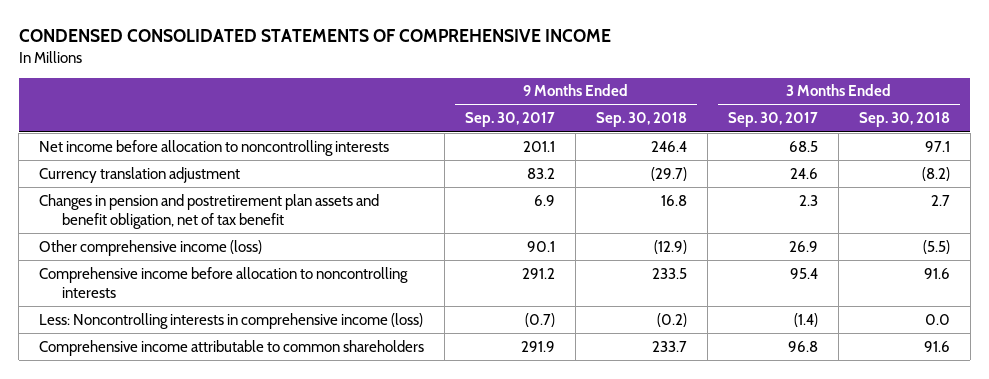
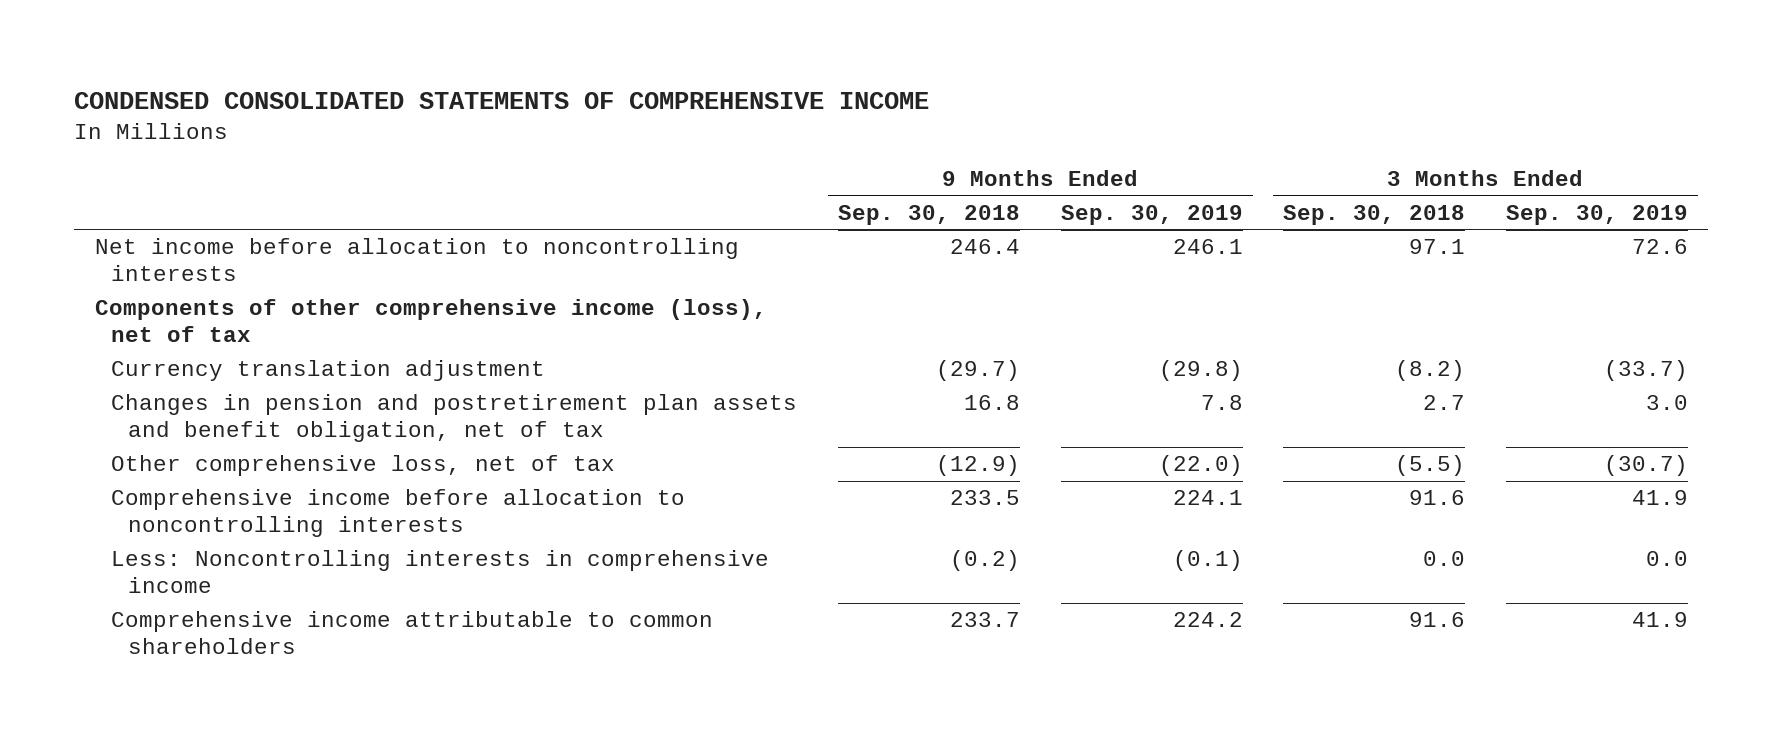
- | 9 Months Ended Sep. 30, 2017 | 9 Months Ended Sep. 30, 2018 | 3 Months Ended Sep. 30, 2017 | 3 Months Ended Sep. 30, 2018
+ | 9 Months Ended Sep. 30, 2018 | 9 Months Ended Sep. 30, 2019 | 3 Months Ended Sep. 30, 2018 | 3 Months Ended Sep. 30, 2019
+ Components of other comprehensive income (loss), net of tax
- Changes in pension and postretirement plan assets and benefit obligation, net of tax benefit | 6.9 | 16.8 | 2.3 | 2.7
- Other comprehensive income (loss) | 90.1 | (12.9) | 26.9 | (5.5)
+ Changes in pension and postretirement plan assets and benefit obligation, net of tax | 16.8 | 7.8 | 2.7 | 3.0
+ Other comprehensive loss, net of tax | (12.9) | (22.0) | (5.5) | (30.7)
- Less: Noncontrolling interests in comprehensive income (loss) | (0.7) | (0.2) | (1.4) | 0.0
+ Less: Noncontrolling interests in comprehensive income | (0.2) | (0.1) | 0.0 | 0.0

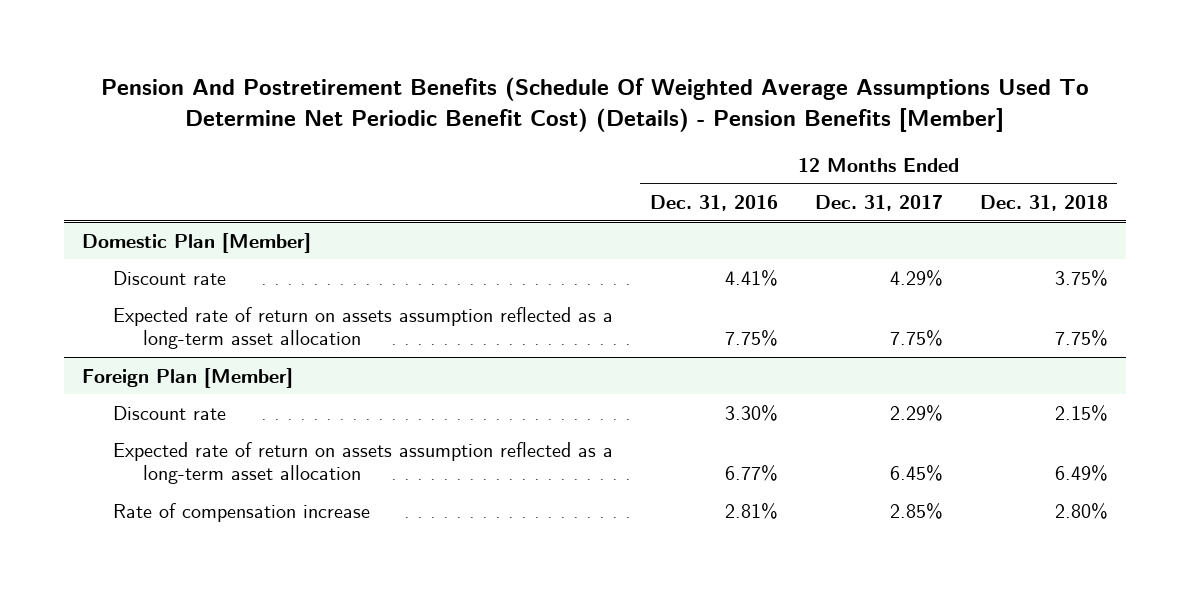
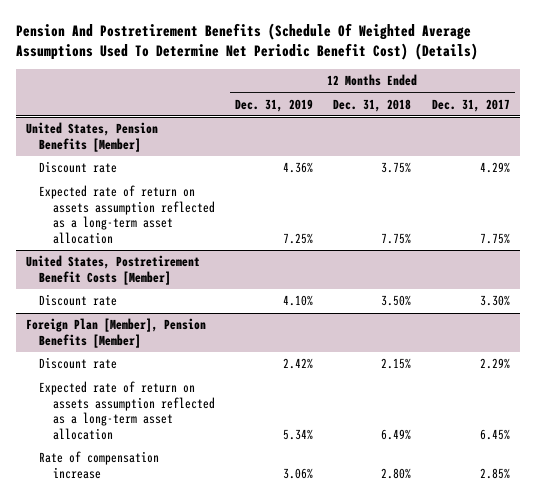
- Pension And Postretirement Benefits (Schedule Of Weighted Average Assumptions Used To Determine Net Periodic Benefit Cost) (Details) - Pension Benefits [Member]
+ Pension And Postretirement Benefits (Schedule Of Weighted Average Assumptions Used To Determine Net Periodic Benefit Cost) (Details)
- | 12 Months Ended Dec. 31, 2016 | 12 Months Ended Dec. 31, 2017 | 12 Months Ended Dec. 31, 2018
+ | 12 Months Ended Dec. 31, 2019 | 12 Months Ended Dec. 31, 2018 | 12 Months Ended Dec. 31, 2017
- Domestic Plan [Member]
+ United States, Pension Benefits [Member]
- Foreign Plan [Member]
+ United States, Postretirement Benefit Costs [Member]
+ Discount rate | 4.10% | 3.50% | 3.30%
+ Foreign Plan [Member], Pension Benefits [Member]

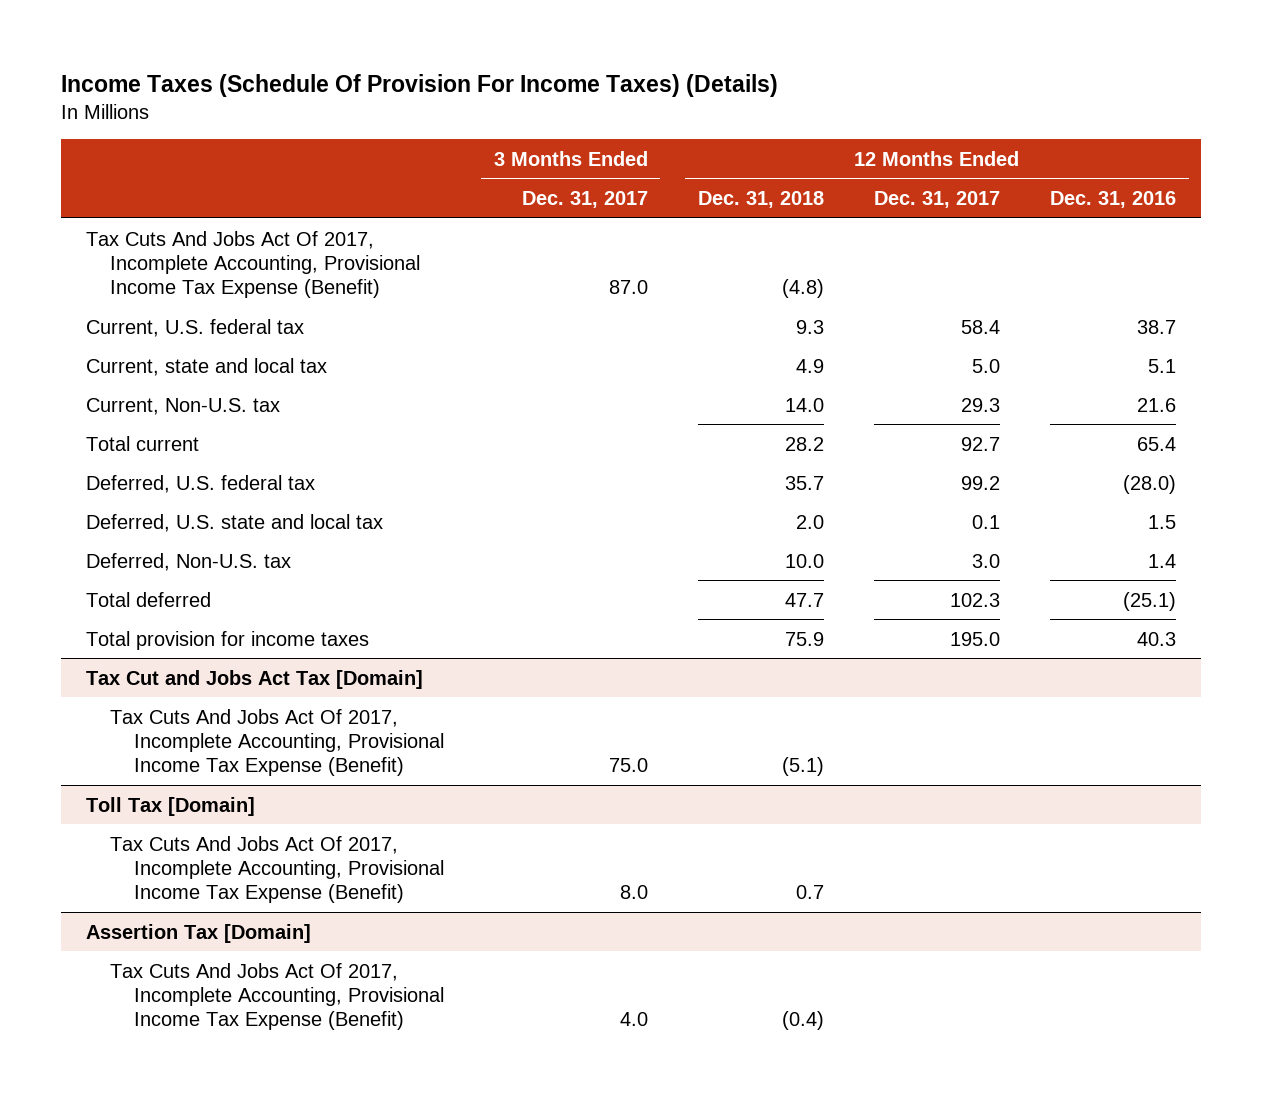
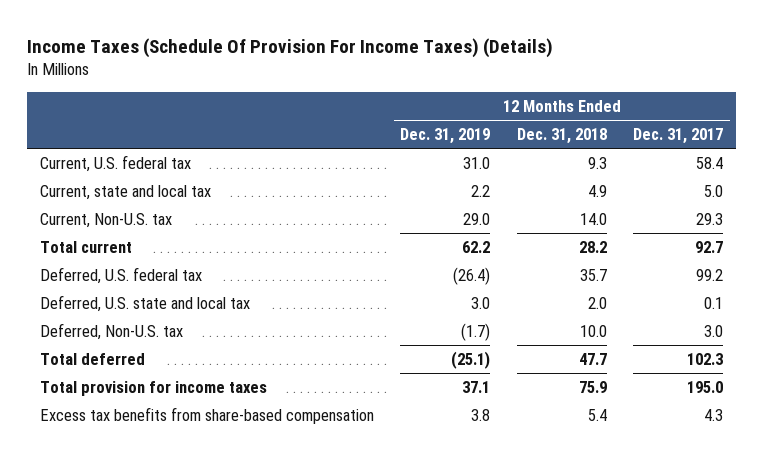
- | 3 Months Ended Dec. 31, 2017 | 12 Months Ended Dec. 31, 2018 | 12 Months Ended Dec. 31, 2017 | 12 Months Ended Dec. 31, 2016
+ | 12 Months Ended Dec. 31, 2019 | 12 Months Ended Dec. 31, 2018 | 12 Months Ended Dec. 31, 2017
- Tax Cuts And Jobs Act Of 2017, Incomplete Accounting, Provisional Income Tax Expense (Benefit) | 87.0 | (4.8) | |
- Tax Cut and Jobs Act Tax [Domain]
- Tax Cuts And Jobs Act Of 2017, Incomplete Accounting, Provisional Income Tax Expense (Benefit) | 75.0 | (5.1) | |
- Toll Tax [Domain]
- Tax Cuts And Jobs Act Of 2017, Incomplete Accounting, Provisional Income Tax Expense (Benefit) | 8.0 | 0.7 | |
- Assertion Tax [Domain]
- Tax Cuts And Jobs Act Of 2017, Incomplete Accounting, Provisional Income Tax Expense (Benefit) | 4.0 | (0.4) | |
+ Excess tax benefits from share-based compensation | 3.8 | 5.4 | 4.3

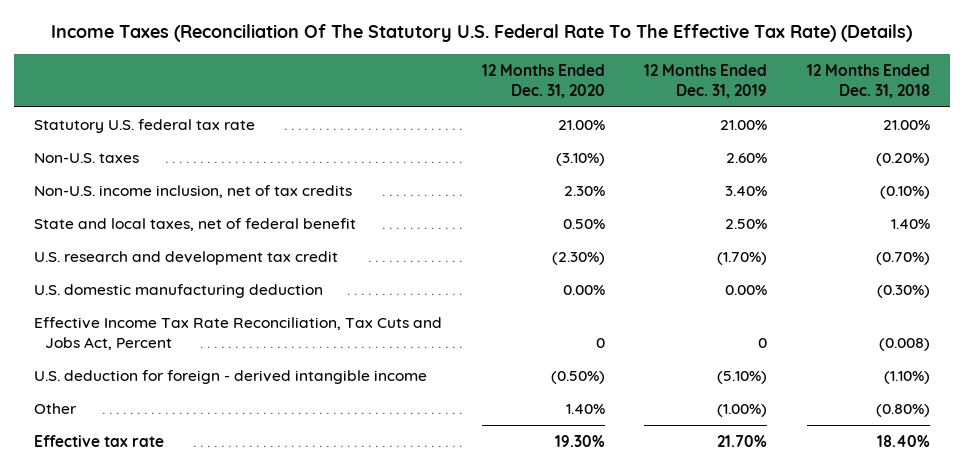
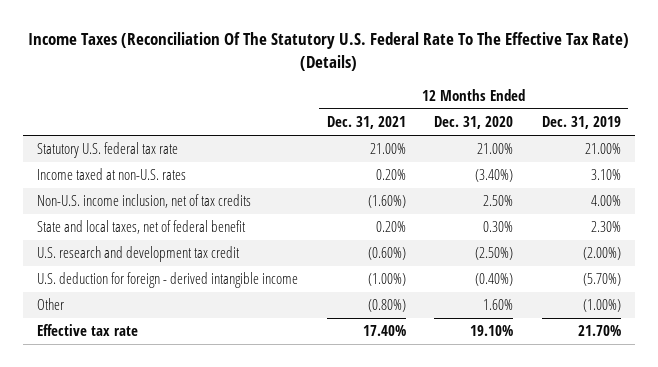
- | 12 Months Ended Dec. 31, 2020 | 12 Months Ended Dec. 31, 2019 | 12 Months Ended Dec. 31, 2018
+ | 12 Months Ended Dec. 31, 2021 | 12 Months Ended Dec. 31, 2020 | 12 Months Ended Dec. 31, 2019
- Non-U.S. taxes | (3.10%) | 2.60% | (0.20%)
- Non-U.S. income inclusion, net of tax credits | 2.30% | 3.40% | (0.10%)
- State and local taxes, net of federal benefit | 0.50% | 2.50% | 1.40%
- U.S. research and development tax credit | (2.30%) | (1.70%) | (0.70%)
- U.S. domestic manufacturing deduction | 0.00% | 0.00% | (0.30%)
- Effective Income Tax Rate Reconciliation, Tax Cuts and Jobs Act, Percent | 0 | 0 | (0.008)
- U.S. deduction for foreign - derived intangible income | (0.50%) | (5.10%) | (1.10%)
- Other | 1.40% | (1.00%) | (0.80%)
- Effective tax rate | 19.30% | 21.70% | 18.40%
+ Income taxed at non-U.S. rates | 0.20% | (3.40%) | 3.10%
+ Non-U.S. income inclusion, net of tax credits | (1.60%) | 2.50% | 4.00%
+ State and local taxes, net of federal benefit | 0.20% | 0.30% | 2.30%
+ U.S. research and development tax credit | (0.60%) | (2.50%) | (2.00%)
+ U.S. deduction for foreign - derived intangible income | (1.00%) | (0.40%) | (5.70%)
+ Other | (0.80%) | 1.60% | (1.00%)
+ Effective tax rate | 17.40% | 19.10% | 21.70%

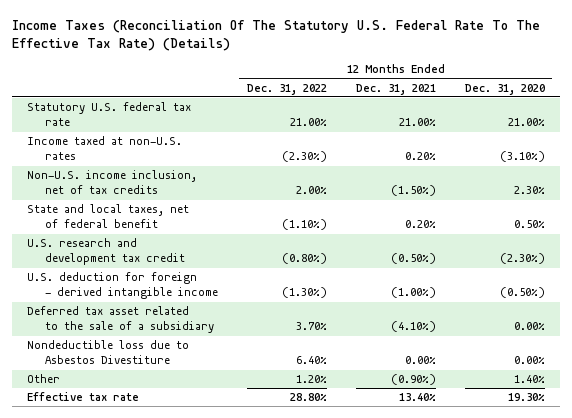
- | 12 Months Ended Dec. 31, 2021 | 12 Months Ended Dec. 31, 2020 | 12 Months Ended Dec. 31, 2019
+ | 12 Months Ended Dec. 31, 2022 | 12 Months Ended Dec. 31, 2021 | 12 Months Ended Dec. 31, 2020
- Income taxed at non-U.S. rates | 0.20% | (3.40%) | 3.10%
- Non-U.S. income inclusion, net of tax credits | (1.60%) | 2.50% | 4.00%
- State and local taxes, net of federal benefit | 0.20% | 0.30% | 2.30%
- U.S. research and development tax credit | (0.60%) | (2.50%) | (2.00%)
- U.S. deduction for foreign - derived intangible income | (1.00%) | (0.40%) | (5.70%)
- Other | (0.80%) | 1.60% | (1.00%)
- Effective tax rate | 17.40% | 19.10% | 21.70%
+ Income taxed at non-U.S. rates | (2.30%) | 0.20% | (3.10%)
+ Non-U.S. income inclusion, net of tax credits | 2.00% | (1.50%) | 2.30%
+ State and local taxes, net of federal benefit | (1.10%) | 0.20% | 0.50%
+ U.S. research and development tax credit | (0.80%) | (0.50%) | (2.30%)
+ U.S. deduction for foreign - derived intangible income | (1.30%) | (1.00%) | (0.50%)
+ Deferred tax asset related to the sale of a subsidiary | 3.70% | (4.10%) | 0.00%
+ Nondeductible loss due to Asbestos Divestiture | 6.40% | 0.00% | 0.00%
+ Other | 1.20% | (0.90%) | 1.40%
+ Effective tax rate | 28.80% | 13.40% | 19.30%

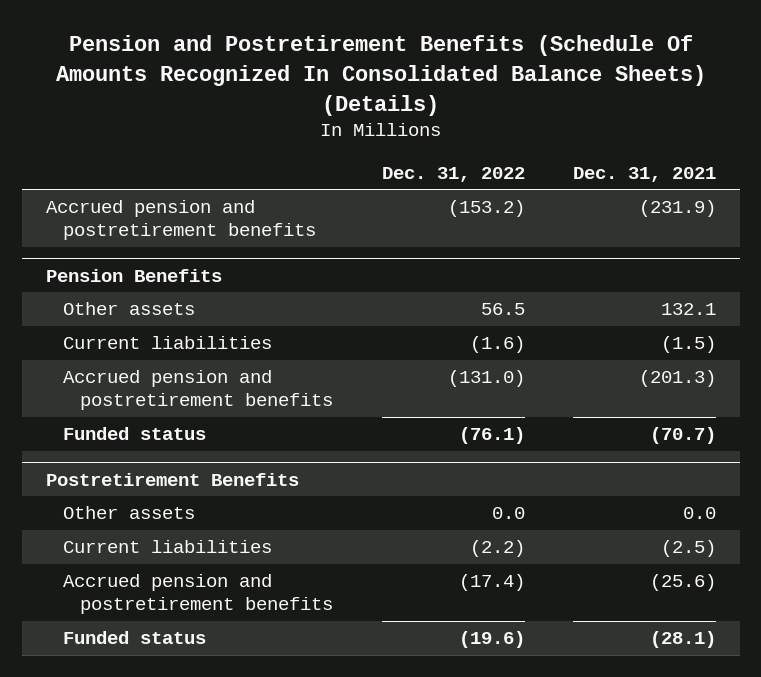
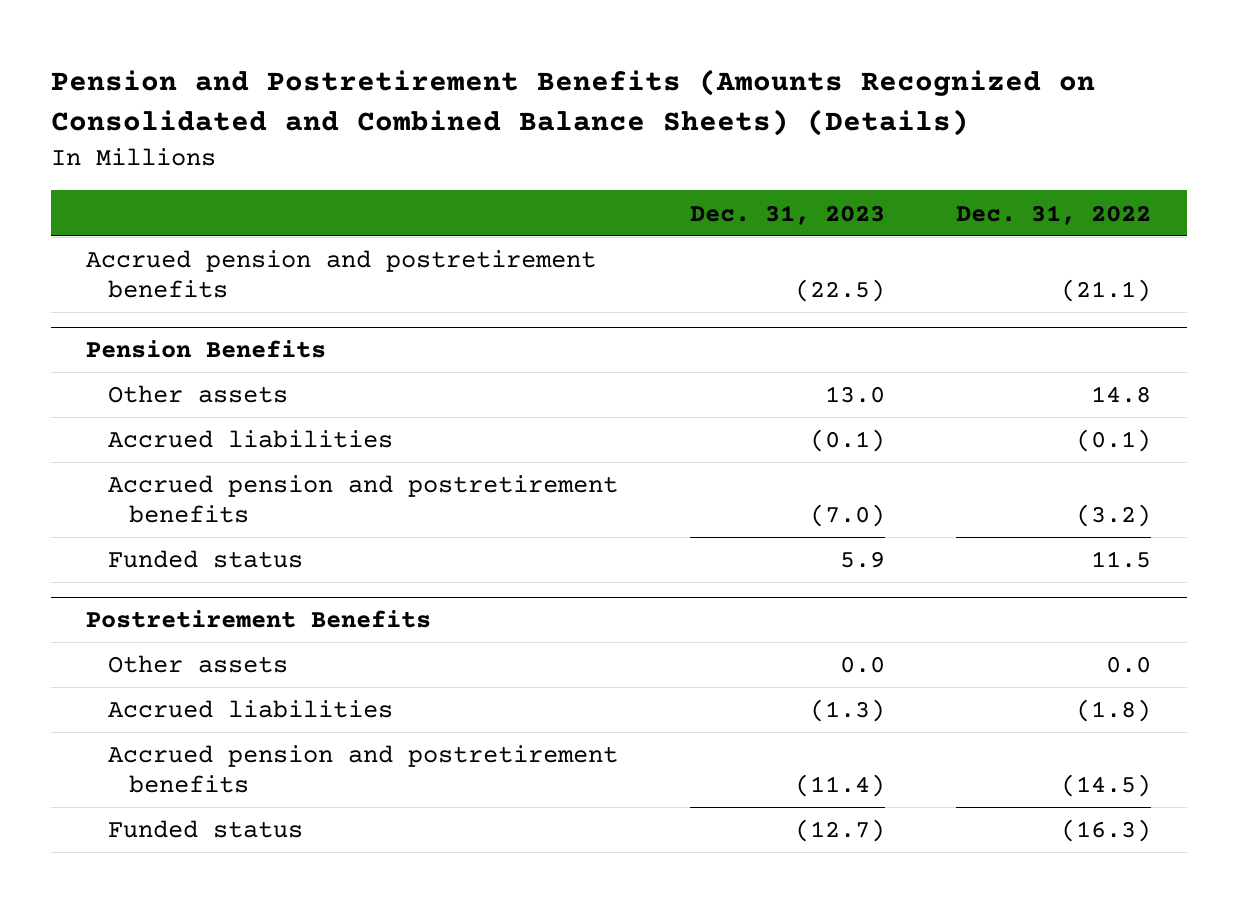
- Pension and Postretirement Benefits (Schedule Of Amounts Recognized In Consolidated Balance Sheets) (Details)
+ Pension and Postretirement Benefits (Amounts Recognized on Consolidated and Combined Balance Sheets) (Details)
- | Dec. 31, 2022 | Dec. 31, 2021
+ | Dec. 31, 2023 | Dec. 31, 2022
- Accrued pension and postretirement benefits | (153.2) | (231.9)
+ Accrued pension and postretirement benefits | (22.5) | (21.1)
@ Pension Benefits
- Other assets | 56.5 | 132.1
- Current liabilities | (1.6) | (1.5)
- Accrued pension and postretirement benefits | (131.0) | (201.3)
- Funded status | (76.1) | (70.7)
+ Other assets | 13.0 | 14.8
+ Accrued liabilities | (0.1) | (0.1)
+ Accrued pension and postretirement benefits | (7.0) | (3.2)
+ Funded status | 5.9 | 11.5
@ Postretirement Benefits
- Current liabilities | (2.2) | (2.5)
- Accrued pension and postretirement benefits | (17.4) | (25.6)
- Funded status | (19.6) | (28.1)
+ Accrued liabilities | (1.3) | (1.8)
+ Accrued pension and postretirement benefits | (11.4) | (14.5)
+ Funded status | (12.7) | (16.3)

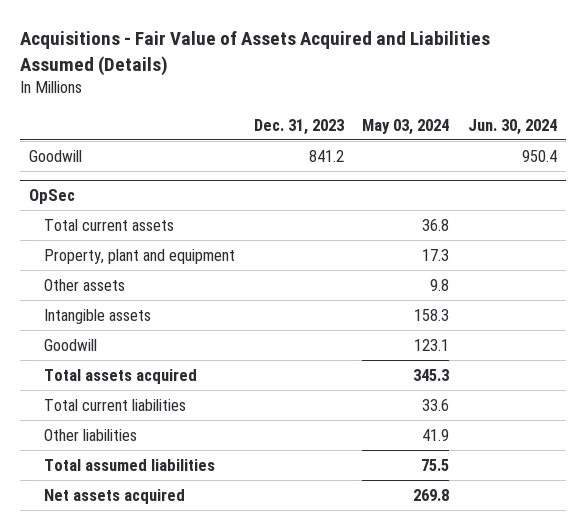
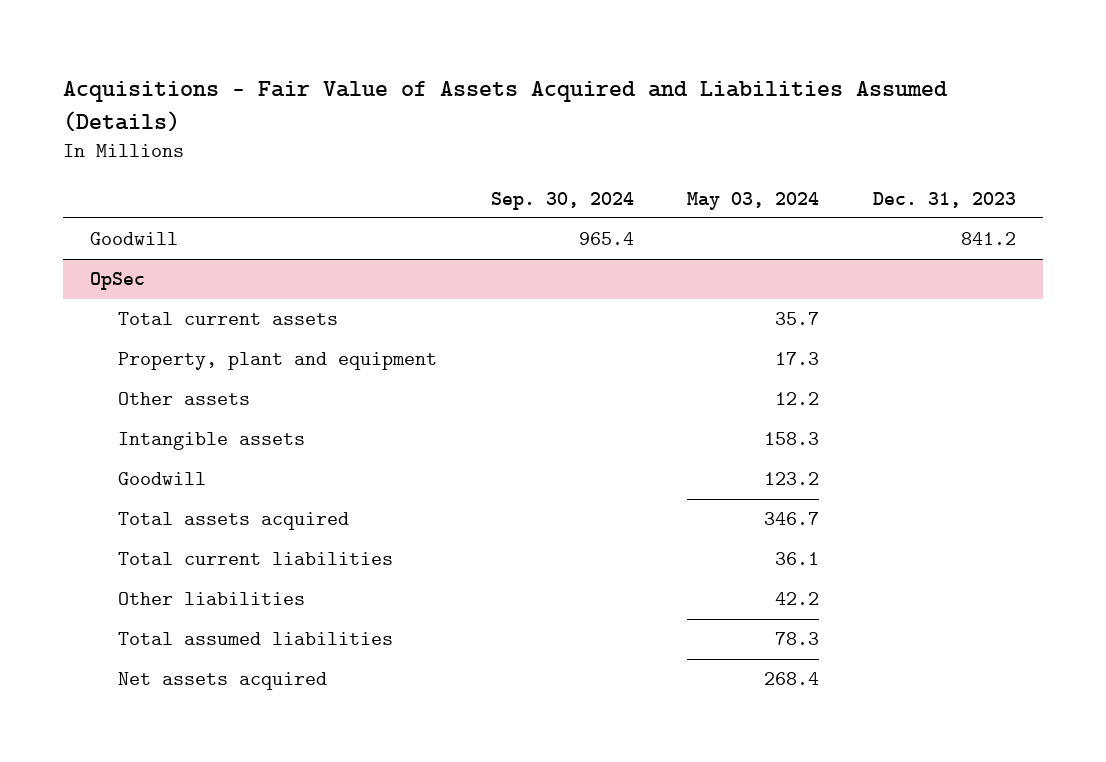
- | Dec. 31, 2023 | May 03, 2024 | Jun. 30, 2024
+ | Sep. 30, 2024 | May 03, 2024 | Dec. 31, 2023
@ OpSec
- Total current assets | | 36.8 |
+ Total current assets | | 35.7 |
- Other assets | | 9.8 |
+ Other assets | | 12.2 |
- Goodwill | | 123.1 |
- Total assets acquired | | 345.3 |
- Total current liabilities | | 33.6 |
- Other liabilities | | 41.9 |
- Total assumed liabilities | | 75.5 |
- Net assets acquired | | 269.8 |
+ Goodwill | | 123.2 |
+ Total assets acquired | | 346.7 |
+ Total current liabilities | | 36.1 |
+ Other liabilities | | 42.2 |
+ Total assumed liabilities | | 78.3 |
+ Net assets acquired | | 268.4 |

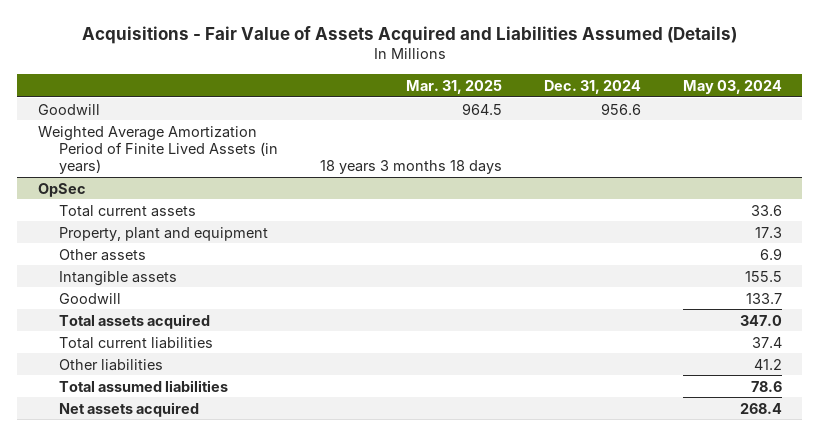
- | Sep. 30, 2024 | May 03, 2024 | Dec. 31, 2023
+ | Mar. 31, 2025 | Dec. 31, 2024 | May 03, 2024
+ Weighted Average Amortization Period of Finite Lived Assets (in years) | 18 years 3 months 18 days | |
@ OpSec
- Total current assets | | 35.7 |
+ Total current assets | | | 33.6
- Other assets | | 12.2 |
- Intangible assets | | 158.3 |
- Goodwill | | 123.2 |
- Total assets acquired | | 346.7 |
- Total current liabilities | | 36.1 |
- Other liabilities | | 42.2 |
- Total assumed liabilities | | 78.3 |
+ Other assets | | | 6.9
+ Intangible assets | | | 155.5
+ Goodwill | | | 133.7
+ Total assets acquired | | | 347.0
+ Total current liabilities | | | 37.4
+ Other liabilities | | | 41.2
+ Total assumed liabilities | | | 78.6

